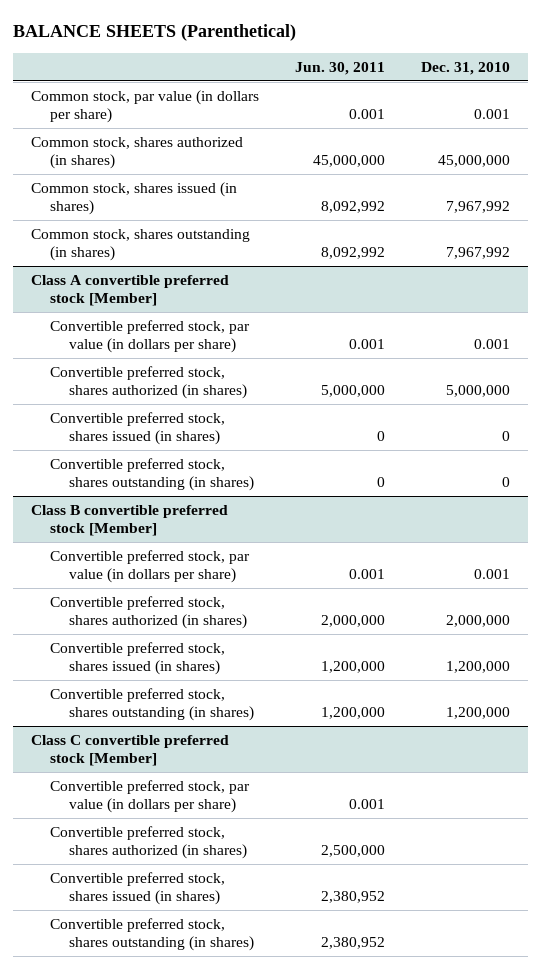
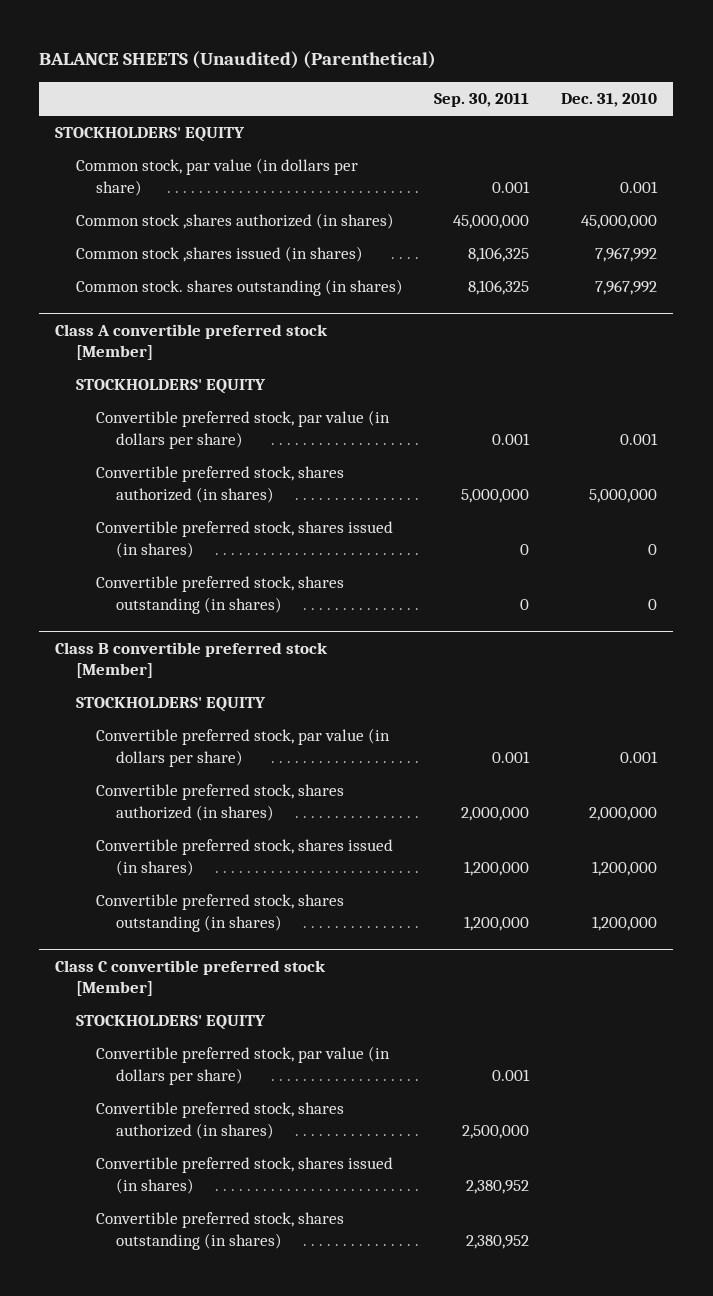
- BALANCE SHEETS (Parenthetical)
+ BALANCE SHEETS (Unaudited) (Parenthetical)
- | Jun. 30, 2011 | Dec. 31, 2010
+ | Sep. 30, 2011 | Dec. 31, 2010
+ STOCKHOLDERS' EQUITY
- Common stock, shares authorized (in shares) | 45,000,000 | 45,000,000
- Common stock, shares issued (in shares) | 8,092,992 | 7,967,992
- Common stock, shares outstanding (in shares) | 8,092,992 | 7,967,992
+ Common stock ,shares authorized (in shares) | 45,000,000 | 45,000,000
+ Common stock ,shares issued (in shares) | 8,106,325 | 7,967,992
+ Common stock. shares outstanding (in shares) | 8,106,325 | 7,967,992
@ Class A convertible preferred stock [Member]
+ STOCKHOLDERS' EQUITY
@ Class B convertible preferred stock [Member]
+ STOCKHOLDERS' EQUITY
@ Class C convertible preferred stock [Member]
+ STOCKHOLDERS' EQUITY

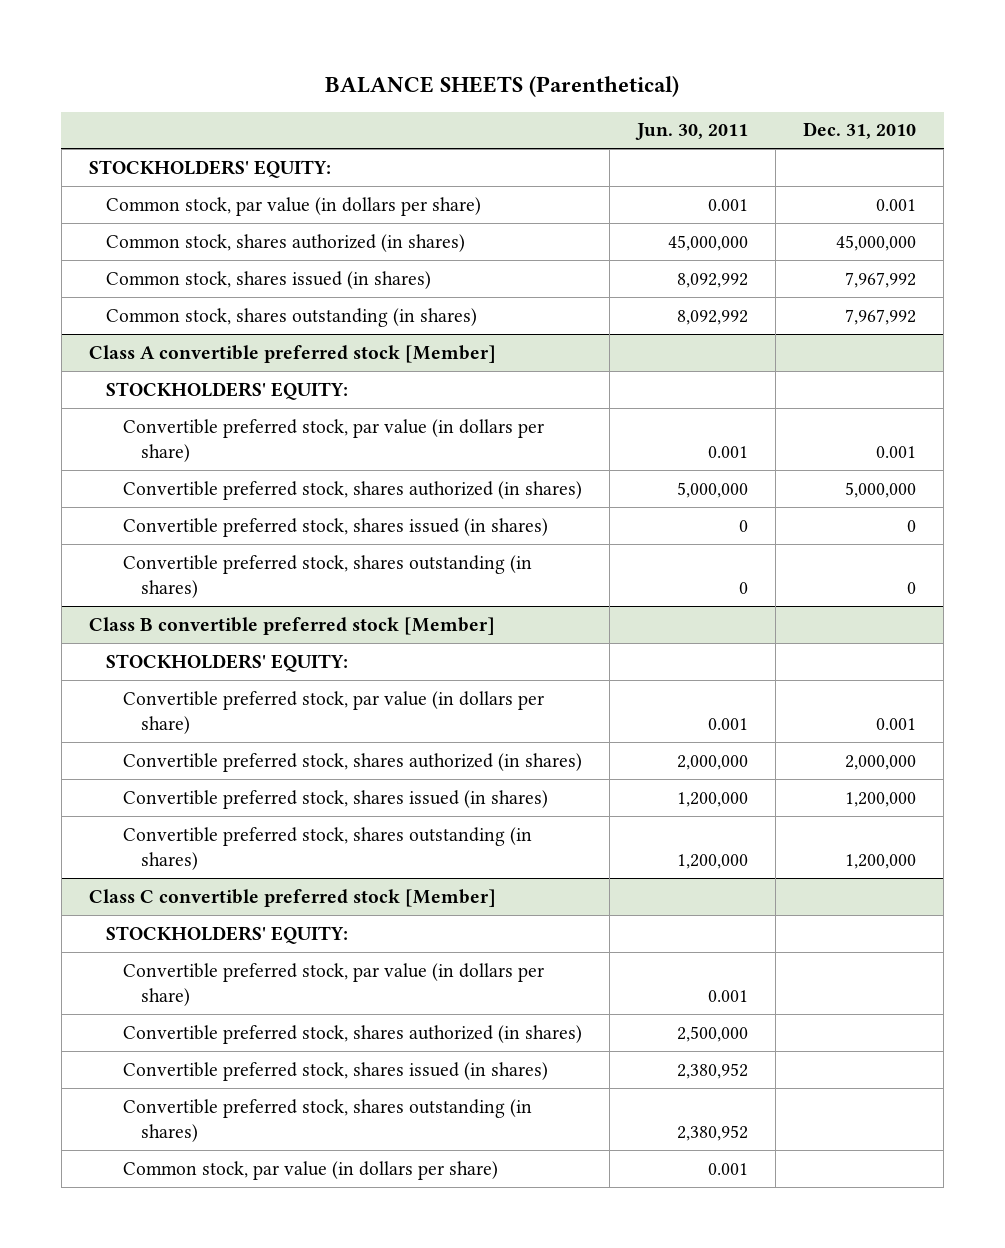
- BALANCE SHEETS (Unaudited) (Parenthetical)
+ BALANCE SHEETS (Parenthetical)
- | Sep. 30, 2011 | Dec. 31, 2010
+ | Jun. 30, 2011 | Dec. 31, 2010
- STOCKHOLDERS' EQUITY
+ STOCKHOLDERS' EQUITY:
- Common stock ,shares authorized (in shares) | 45,000,000 | 45,000,000
- Common stock ,shares issued (in shares) | 8,106,325 | 7,967,992
- Common stock. shares outstanding (in shares) | 8,106,325 | 7,967,992
+ Common stock, shares authorized (in shares) | 45,000,000 | 45,000,000
+ Common stock, shares issued (in shares) | 8,092,992 | 7,967,992
+ Common stock, shares outstanding (in shares) | 8,092,992 | 7,967,992
@ Class A convertible preferred stock [Member]
- STOCKHOLDERS' EQUITY
+ STOCKHOLDERS' EQUITY:
@ Class B convertible preferred stock [Member]
- STOCKHOLDERS' EQUITY
+ STOCKHOLDERS' EQUITY:
@ Class C convertible preferred stock [Member]
- STOCKHOLDERS' EQUITY
+ STOCKHOLDERS' EQUITY:
+ Common stock, par value (in dollars per share) | 0.001 |

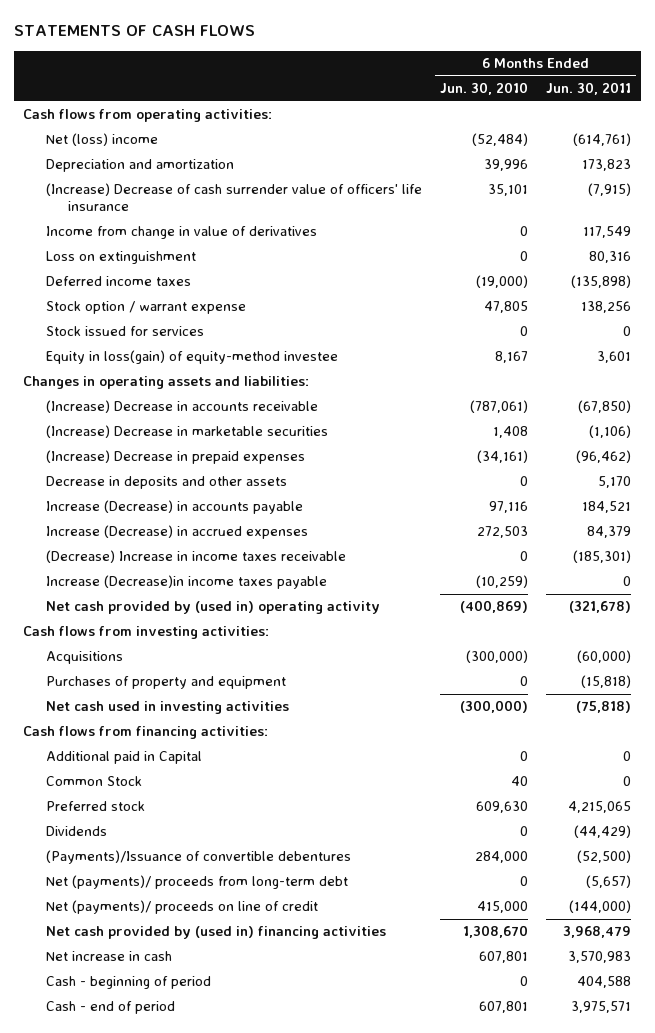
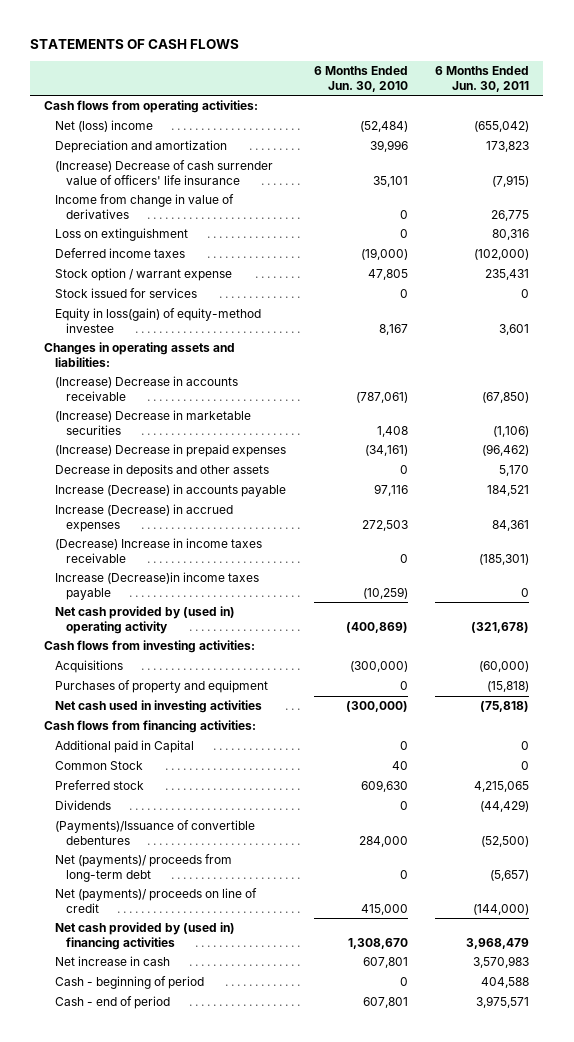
- Net (loss) income | (52,484) | (614,761)
+ Net (loss) income | (52,484) | (655,042)
- Income from change in value of derivatives | 0 | 117,549
+ Income from change in value of derivatives | 0 | 26,775
- Deferred income taxes | (19,000) | (135,898)
- Stock option / warrant expense | 47,805 | 138,256
+ Deferred income taxes | (19,000) | (102,000)
+ Stock option / warrant expense | 47,805 | 235,431
- Increase (Decrease) in accrued expenses | 272,503 | 84,379
+ Increase (Decrease) in accrued expenses | 272,503 | 84,361

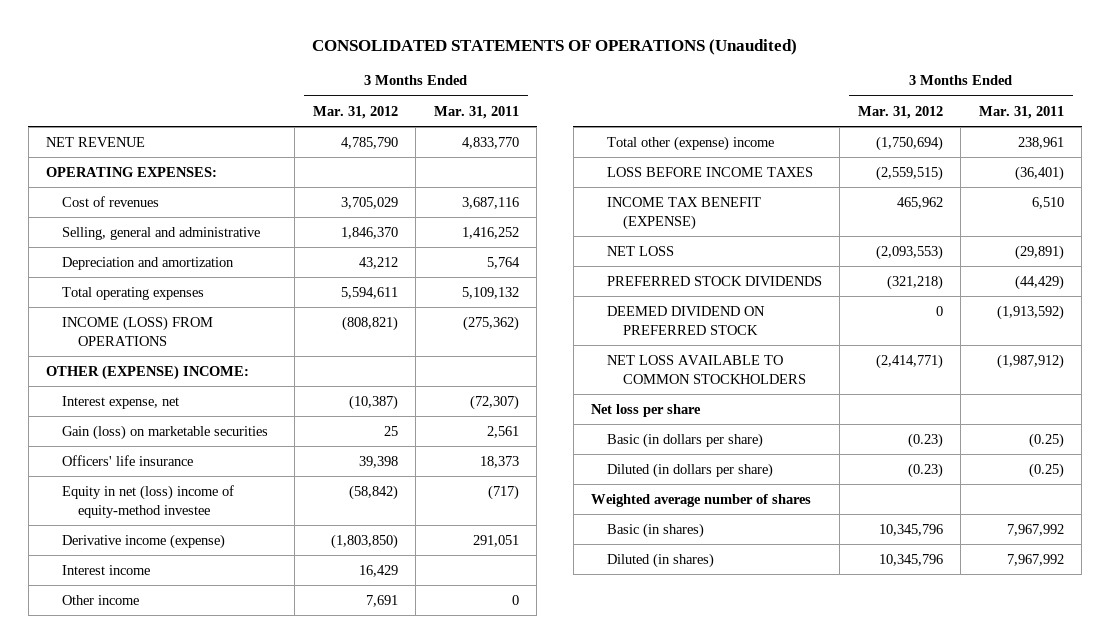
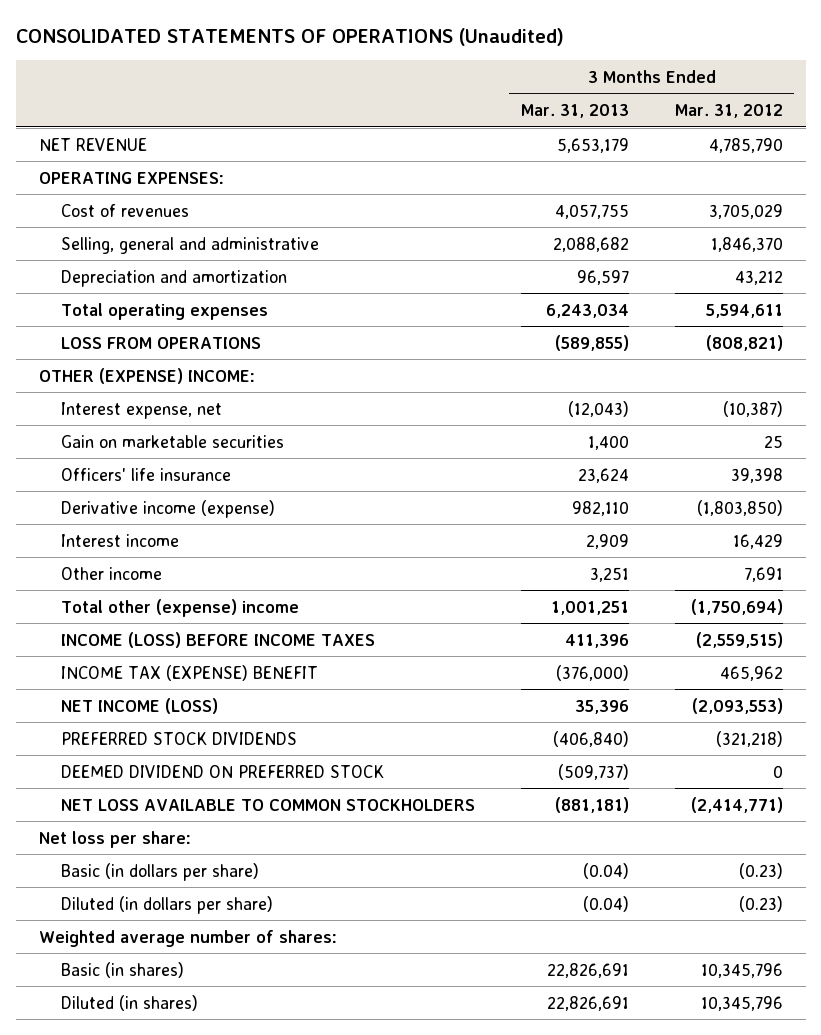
- | 3 Months Ended Mar. 31, 2012 | 3 Months Ended Mar. 31, 2011
+ | 3 Months Ended Mar. 31, 2013 | 3 Months Ended Mar. 31, 2012
- INCOME (LOSS) FROM OPERATIONS | (808,821) | (275,362)
+ LOSS FROM OPERATIONS | (589,855) | (808,821)
- Gain (loss) on marketable securities | 25 | 2,561
+ Gain on marketable securities | 1,400 | 25
- Equity in net (loss) income of equity-method investee | (58,842) | (717)
- LOSS BEFORE INCOME TAXES | (2,559,515) | (36,401)
- INCOME TAX BENEFIT (EXPENSE) | 465,962 | 6,510
- NET LOSS | (2,093,553) | (29,891)
+ INCOME (LOSS) BEFORE INCOME TAXES | 411,396 | (2,559,515)
+ INCOME TAX (EXPENSE) BENEFIT | (376,000) | 465,962
+ NET INCOME (LOSS) | 35,396 | (2,093,553)
- Net loss per share
+ Net loss per share:
- Weighted average number of shares
+ Weighted average number of shares:

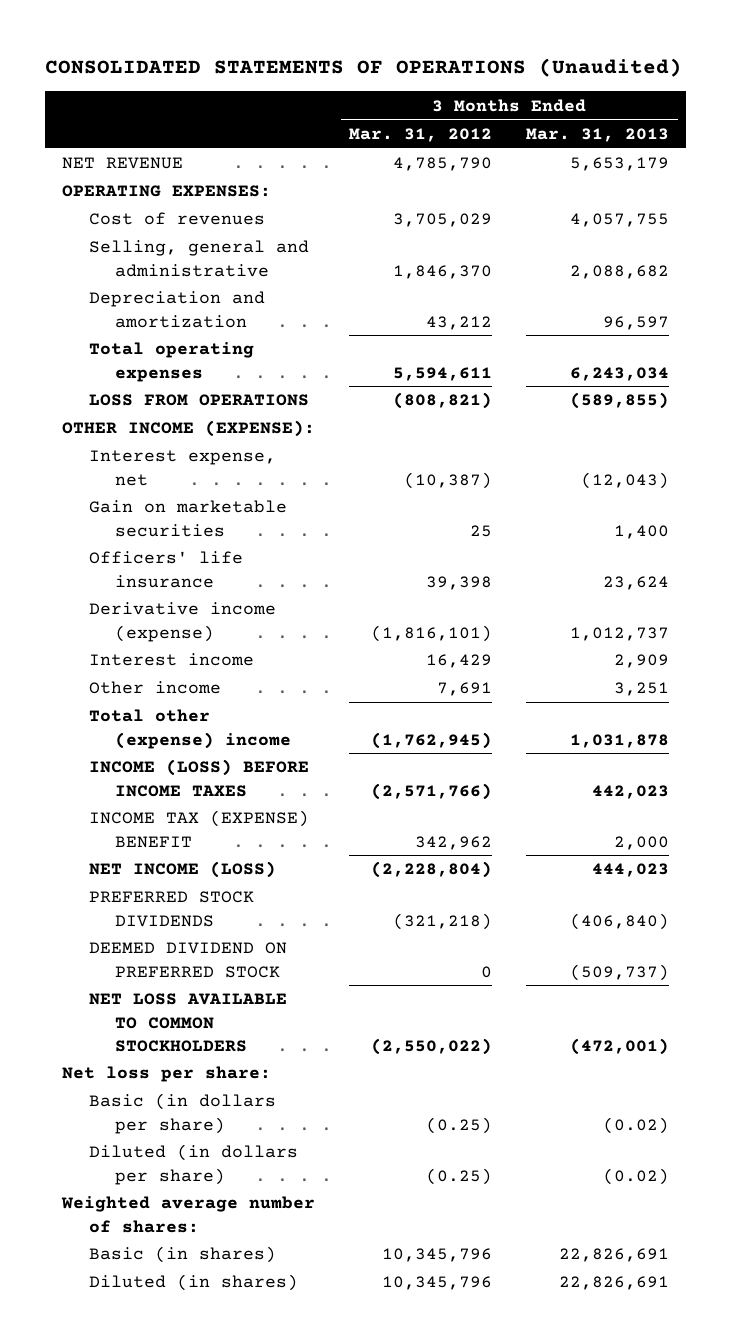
- | 3 Months Ended Mar. 31, 2013 | 3 Months Ended Mar. 31, 2012
+ | 3 Months Ended Mar. 31, 2012 | 3 Months Ended Mar. 31, 2013
- OTHER (EXPENSE) INCOME:
+ OTHER INCOME (EXPENSE):
- Derivative income (expense) | 982,110 | (1,803,850)
+ Derivative income (expense) | (1,816,101) | 1,012,737
- Total other (expense) income | 1,001,251 | (1,750,694)
- INCOME (LOSS) BEFORE INCOME TAXES | 411,396 | (2,559,515)
- INCOME TAX (EXPENSE) BENEFIT | (376,000) | 465,962
- NET INCOME (LOSS) | 35,396 | (2,093,553)
+ Total other (expense) income | (1,762,945) | 1,031,878
+ INCOME (LOSS) BEFORE INCOME TAXES | (2,571,766) | 442,023
+ INCOME TAX (EXPENSE) BENEFIT | 342,962 | 2,000
+ NET INCOME (LOSS) | (2,228,804) | 444,023
- NET LOSS AVAILABLE TO COMMON STOCKHOLDERS | (881,181) | (2,414,771)
+ NET LOSS AVAILABLE TO COMMON STOCKHOLDERS | (2,550,022) | (472,001)
- Basic (in dollars per share) | (0.04) | (0.23)
- Diluted (in dollars per share) | (0.04) | (0.23)
+ Basic (in dollars per share) | (0.25) | (0.02)
+ Diluted (in dollars per share) | (0.25) | (0.02)

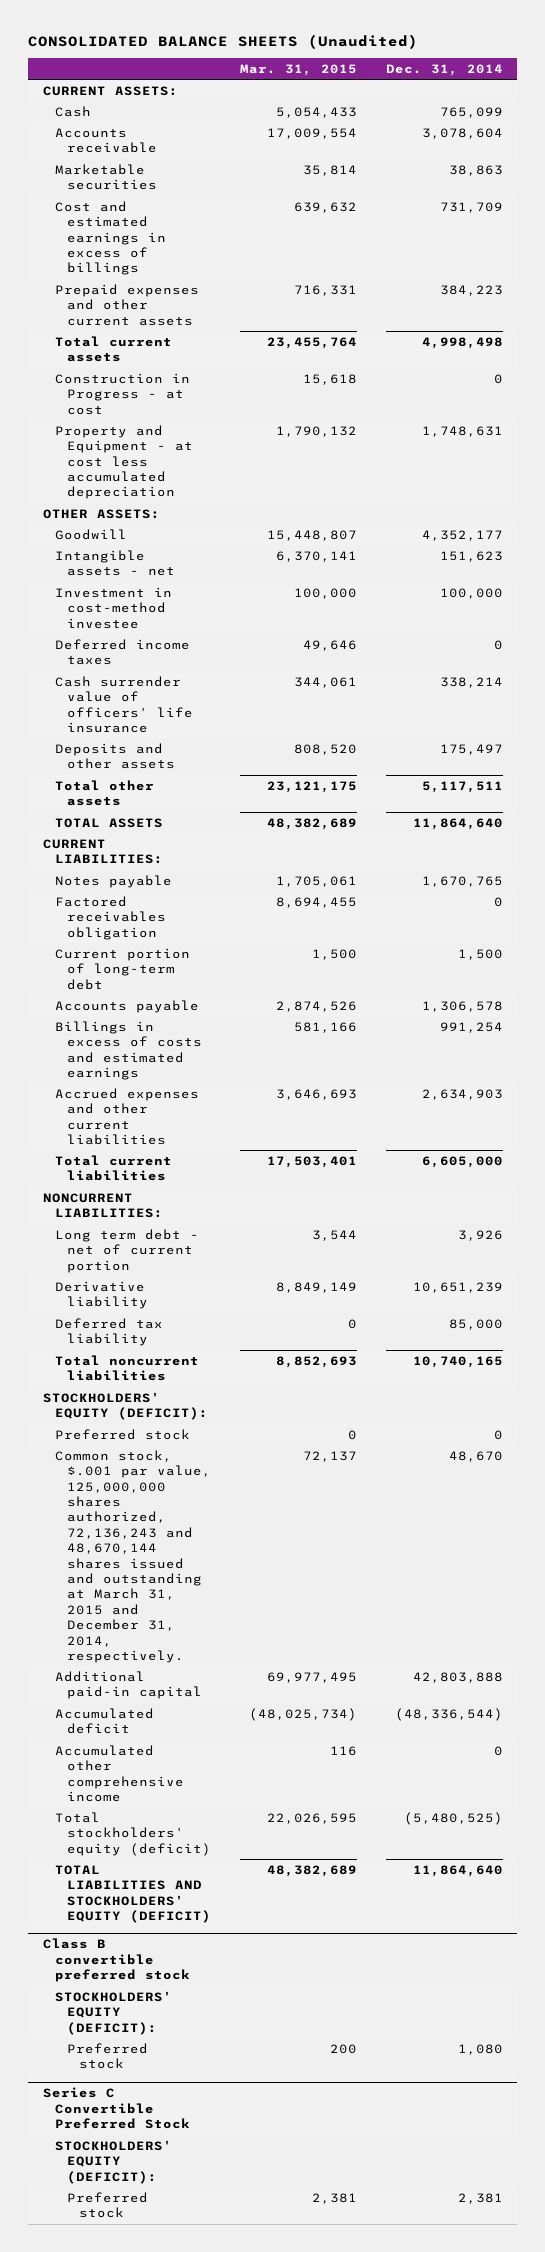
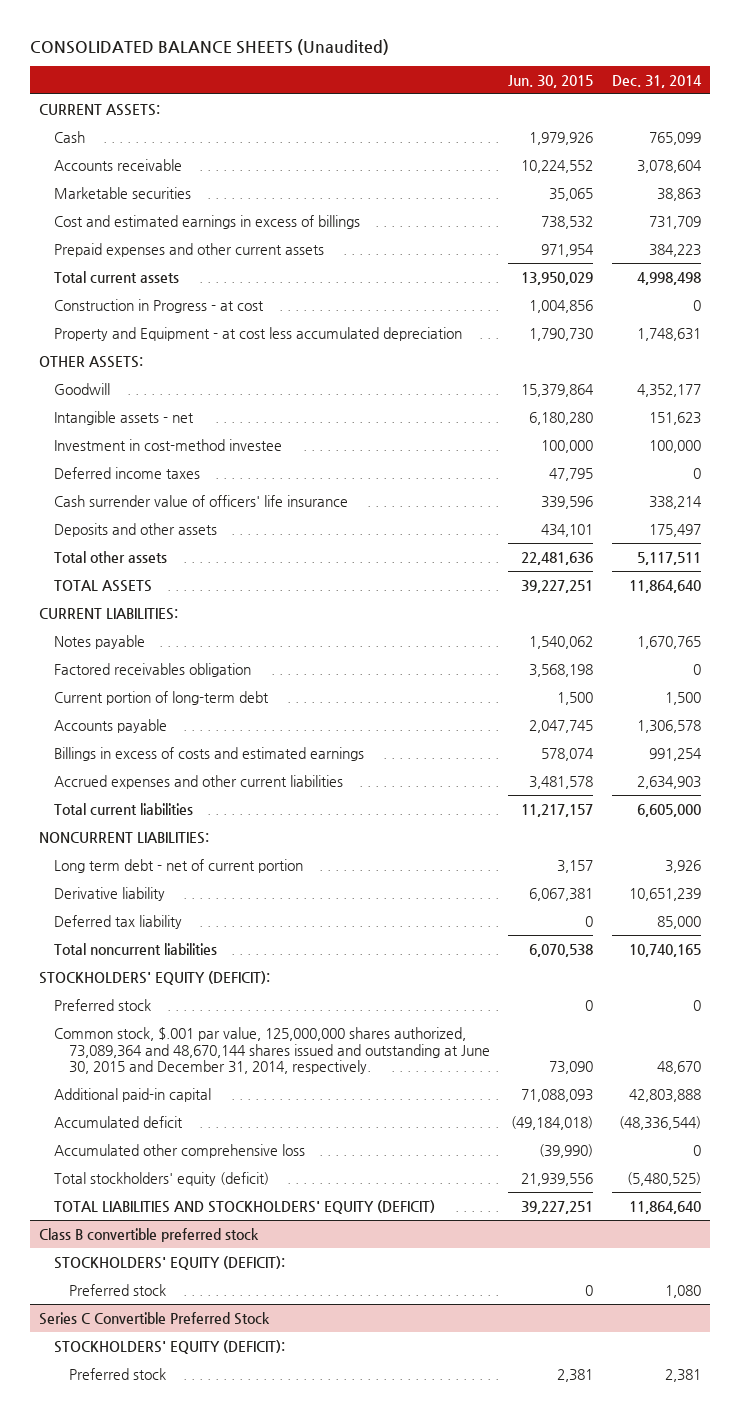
- | Mar. 31, 2015 | Dec. 31, 2014
+ | Jun. 30, 2015 | Dec. 31, 2014
- Common stock, $.001 par value, 125,000,000 shares authorized, 72,136,243 and 48,670,144 shares issued and outstanding at March 31, 2015 and December 31, 2014, respectively. | 72,137 | 48,670
+ Common stock, $.001 par value, 125,000,000 shares authorized, 73,089,364 and 48,670,144 shares issued and outstanding at June 30, 2015 and December 31, 2014, respectively. | 73,090 | 48,670
- Accumulated other comprehensive income | 116 | 0
+ Accumulated other comprehensive loss | (39,990) | 0

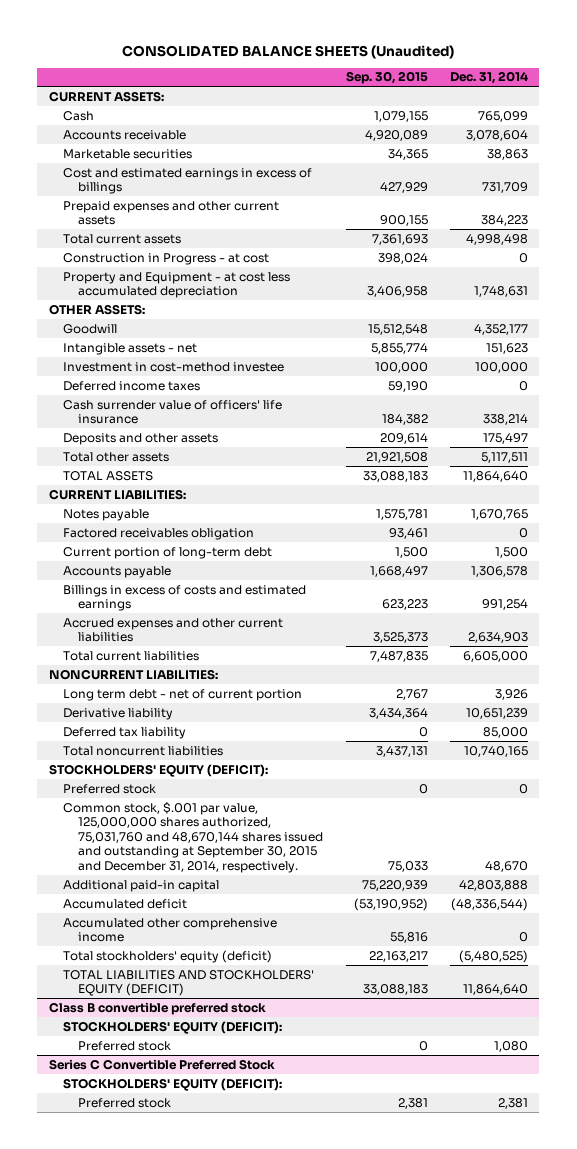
- | Jun. 30, 2015 | Dec. 31, 2014
+ | Sep. 30, 2015 | Dec. 31, 2014
- Common stock, $.001 par value, 125,000,000 shares authorized, 73,089,364 and 48,670,144 shares issued and outstanding at June 30, 2015 and December 31, 2014, respectively. | 73,090 | 48,670
+ Common stock, $.001 par value, 125,000,000 shares authorized, 75,031,760 and 48,670,144 shares issued and outstanding at September 30, 2015 and December 31, 2014, respectively. | 75,033 | 48,670
- Accumulated other comprehensive loss | (39,990) | 0
+ Accumulated other comprehensive income | 55,816 | 0

